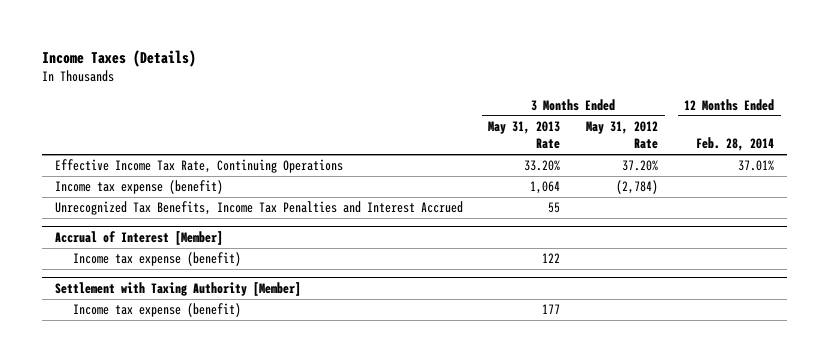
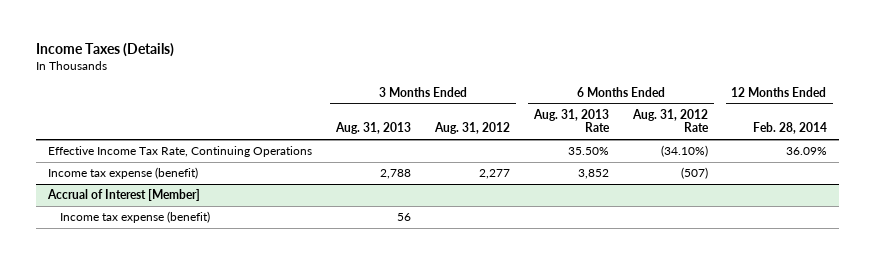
- | 3 Months Ended May 31, 2013 Rate | 3 Months Ended May 31, 2012 Rate | 12 Months Ended Feb. 28, 2014
+ | 3 Months Ended Aug. 31, 2013 | 3 Months Ended Aug. 31, 2012 | 6 Months Ended Aug. 31, 2013 Rate | 6 Months Ended Aug. 31, 2012 Rate | 12 Months Ended Feb. 28, 2014
- Effective Income Tax Rate, Continuing Operations | 33.20% | 37.20% | 37.01%
+ Effective Income Tax Rate, Continuing Operations | | | 35.50% | (34.10%) | 36.09%
- Unrecognized Tax Benefits, Income Tax Penalties and Interest Accrued | 55 | |
- Settlement with Taxing Authority [Member]
- Income tax expense (benefit) | 177 | |

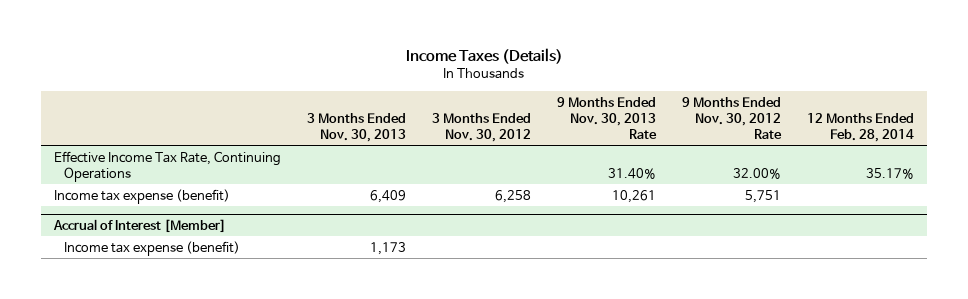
- | 3 Months Ended Aug. 31, 2013 | 3 Months Ended Aug. 31, 2012 | 6 Months Ended Aug. 31, 2013 Rate | 6 Months Ended Aug. 31, 2012 Rate | 12 Months Ended Feb. 28, 2014
+ | 3 Months Ended Nov. 30, 2013 | 3 Months Ended Nov. 30, 2012 | 9 Months Ended Nov. 30, 2013 Rate | 9 Months Ended Nov. 30, 2012 Rate | 12 Months Ended Feb. 28, 2014
- Effective Income Tax Rate, Continuing Operations | | | 35.50% | (34.10%) | 36.09%
+ Effective Income Tax Rate, Continuing Operations | | | 31.40% | 32.00% | 35.17%

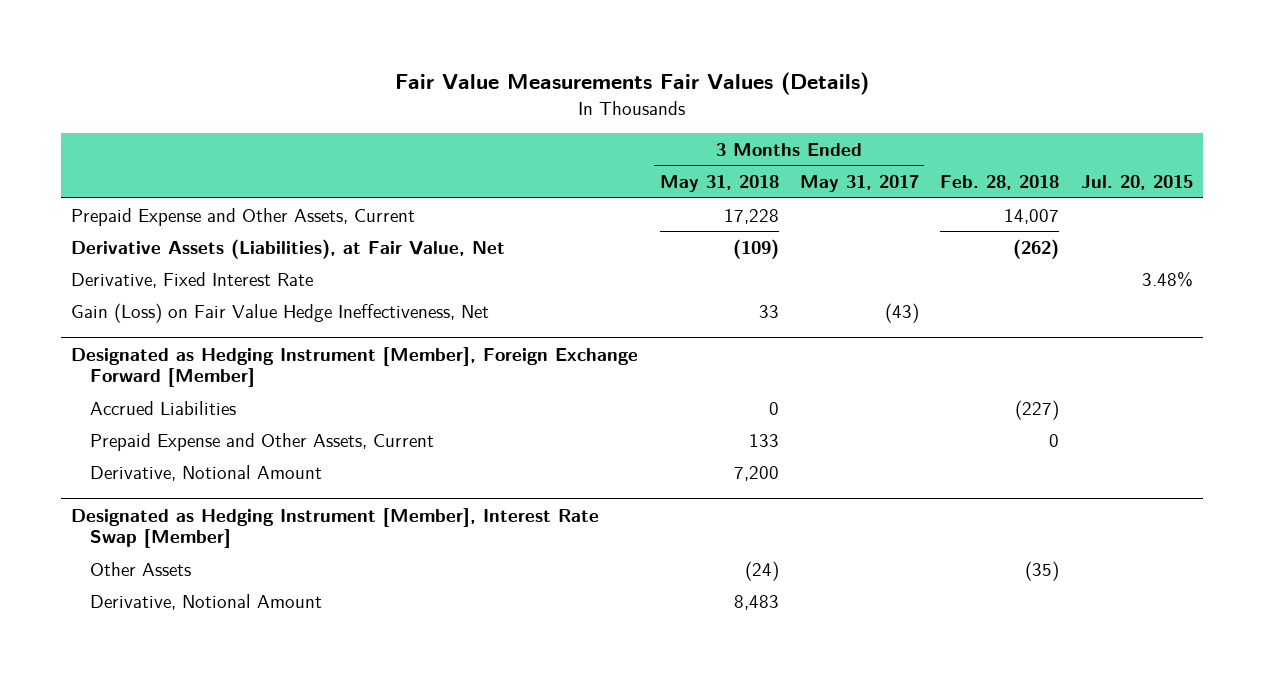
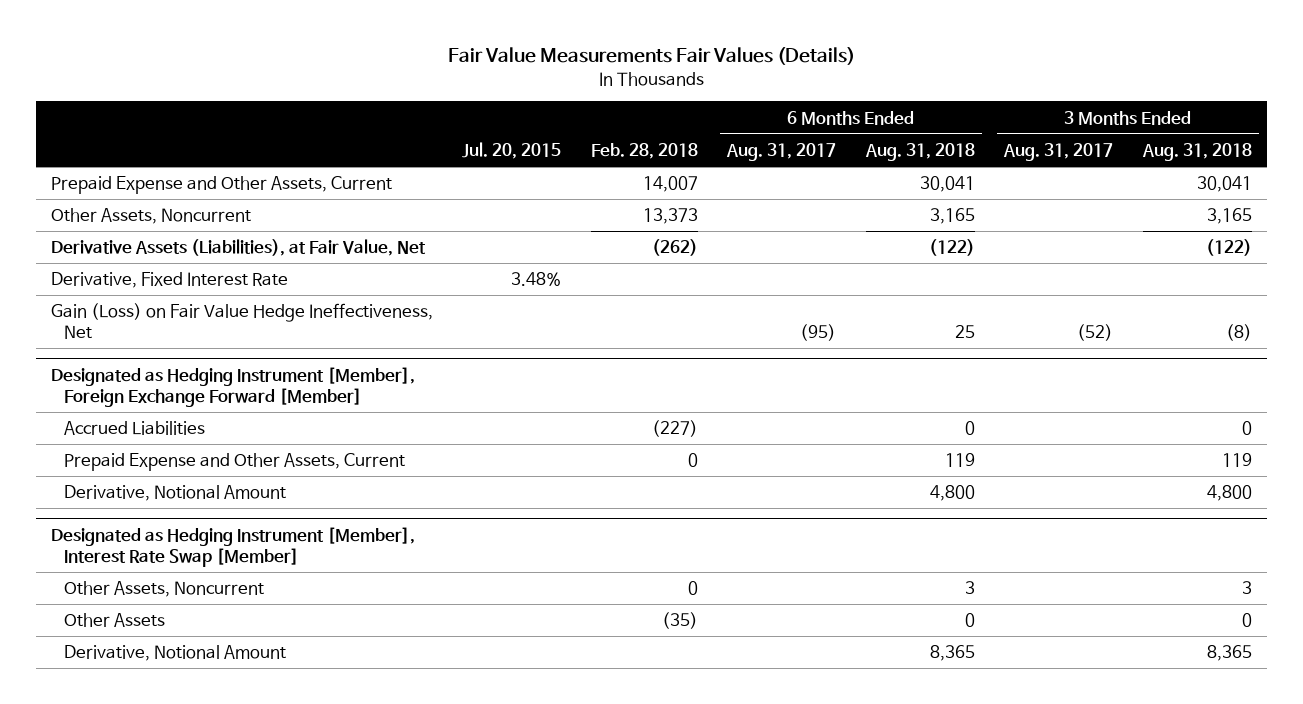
- | 3 Months Ended May 31, 2018 | 3 Months Ended May 31, 2017 | Feb. 28, 2018 | Jul. 20, 2015
+ | Jul. 20, 2015 | Feb. 28, 2018 | 6 Months Ended Aug. 31, 2017 | 6 Months Ended Aug. 31, 2018 | 3 Months Ended Aug. 31, 2017 | 3 Months Ended Aug. 31, 2018
+ Other Assets, Noncurrent | | 13,373 | | 3,165 | | 3,165
@ Designated as Hedging Instrument [Member], Interest Rate Swap [Member]
+ Other Assets, Noncurrent | | 0 | | 3 | | 3

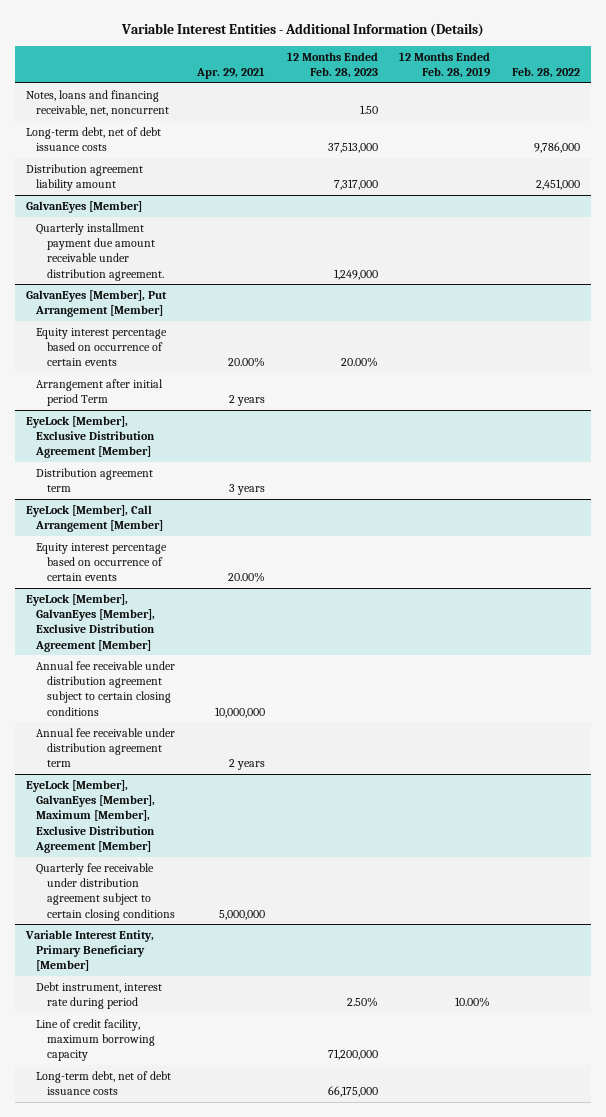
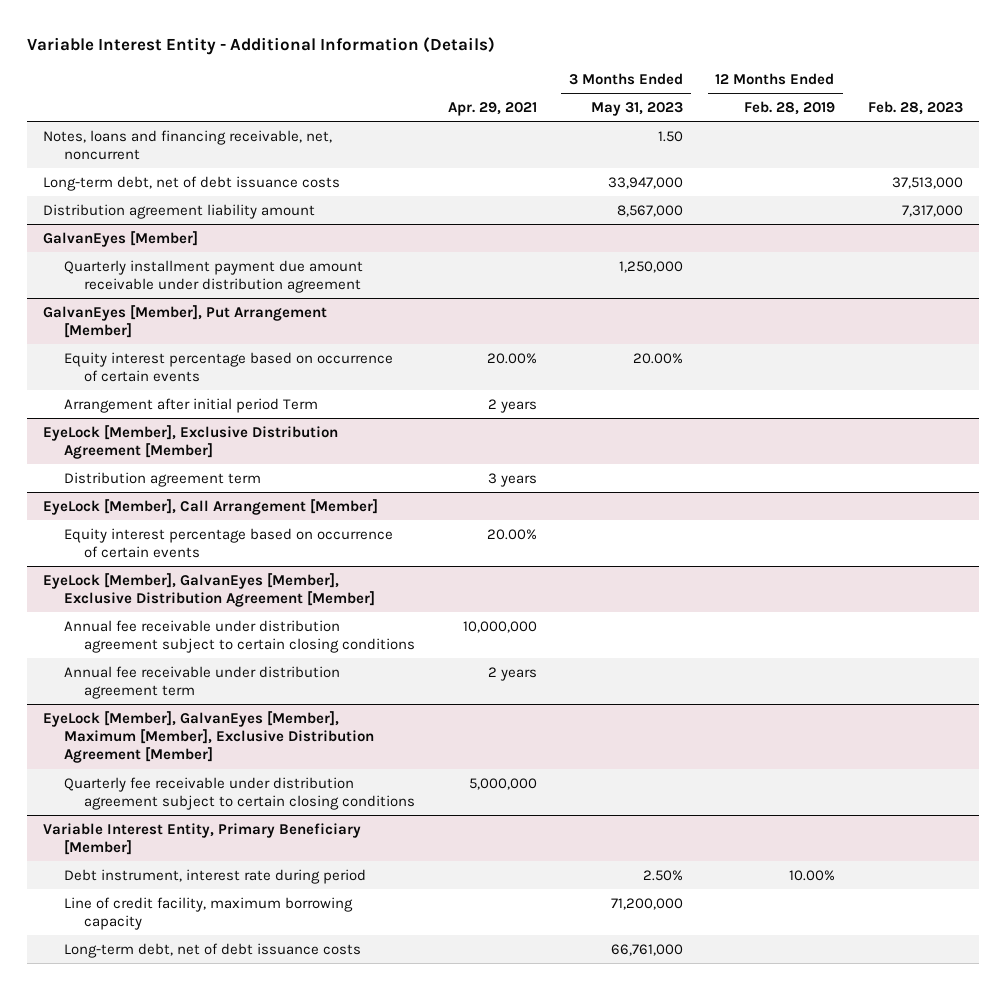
- Variable Interest Entities - Additional Information (Details)
+ Variable Interest Entity - Additional Information (Details)
- | Apr. 29, 2021 | 12 Months Ended Feb. 28, 2023 | 12 Months Ended Feb. 28, 2019 | Feb. 28, 2022
+ | Apr. 29, 2021 | 3 Months Ended May 31, 2023 | 12 Months Ended Feb. 28, 2019 | Feb. 28, 2023
@ GalvanEyes [Member]
- Quarterly installment payment due amount receivable under distribution agreement. | | 1,249,000 | |
+ Quarterly installment payment due amount receivable under distribution agreement | | 1,250,000 | |

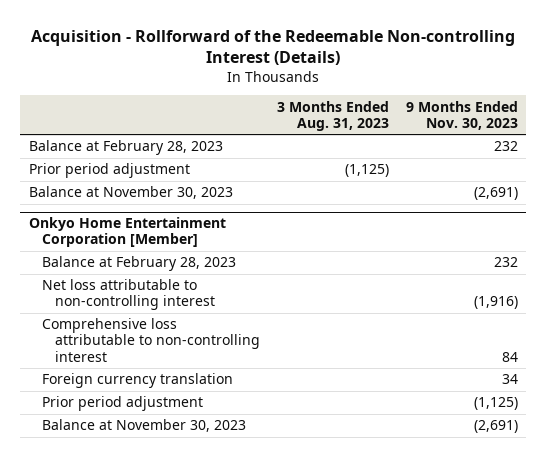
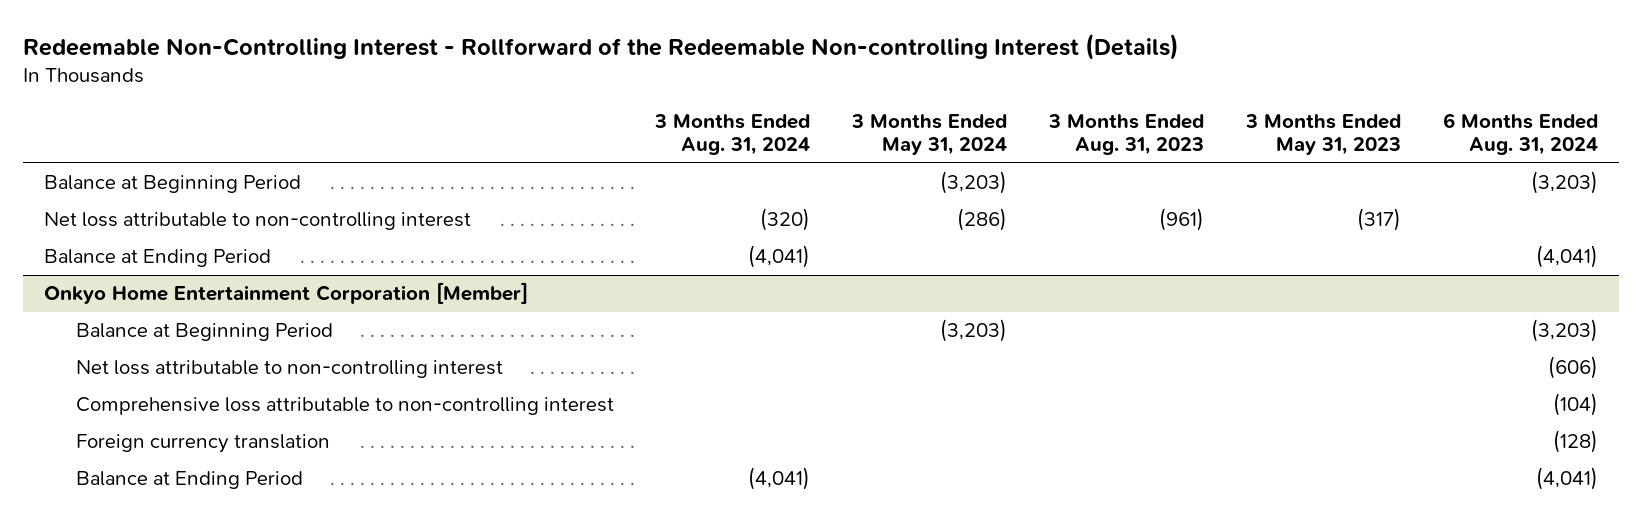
- Acquisition - Rollforward of the Redeemable Non-controlling Interest (Details)
+ Redeemable Non-Controlling Interest - Rollforward of the Redeemable Non-controlling Interest (Details)
- | 3 Months Ended Aug. 31, 2023 | 9 Months Ended Nov. 30, 2023
+ | 3 Months Ended Aug. 31, 2024 | 3 Months Ended May 31, 2024 | 3 Months Ended Aug. 31, 2023 | 3 Months Ended May 31, 2023 | 6 Months Ended Aug. 31, 2024
- Balance at February 28, 2023 | | 232
- Prior period adjustment | (1,125) |
- Balance at November 30, 2023 | | (2,691)
+ Balance at Beginning Period | | (3,203) | | | (3,203)
+ Net loss attributable to non-controlling interest | (320) | (286) | (961) | (317) |
+ Balance at Ending Period | (4,041) | | | | (4,041)
@ Onkyo Home Entertainment Corporation [Member]
- Balance at February 28, 2023 | | 232
+ Balance at Beginning Period | | (3,203) | | | (3,203)
- Prior period adjustment | | (1,125)
- Balance at November 30, 2023 | | (2,691)
+ Balance at Ending Period | (4,041) | | | | (4,041)

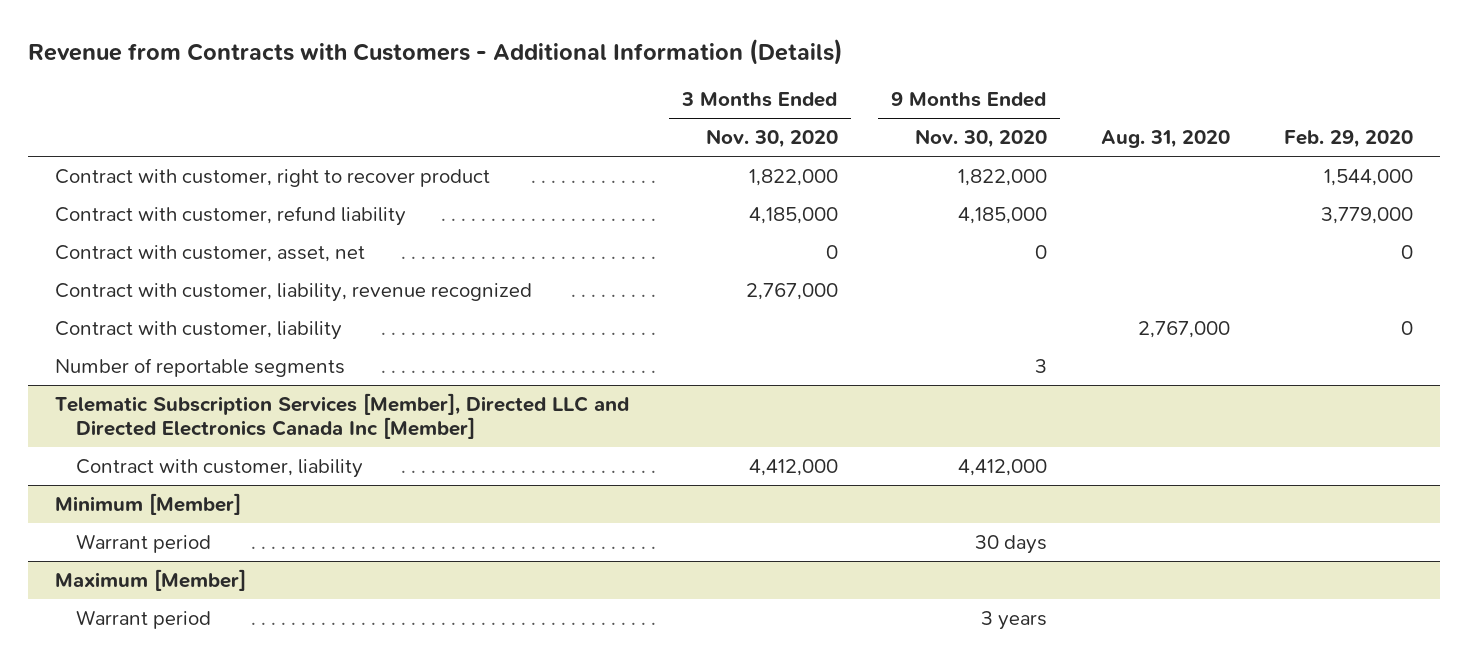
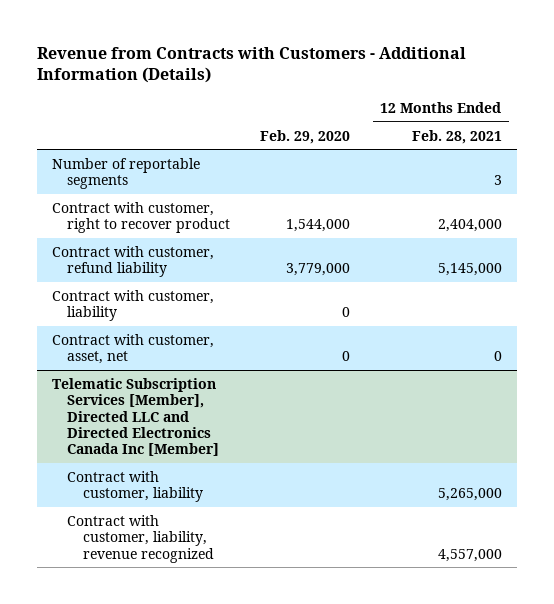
- | 3 Months Ended Nov. 30, 2020 | 9 Months Ended Nov. 30, 2020 | Aug. 31, 2020 | Feb. 29, 2020
+ | Feb. 29, 2020 | 12 Months Ended Feb. 28, 2021
moved up: Number of reportable segments | | 3
- Contract with customer, liability, revenue recognized | 2,767,000 | | |
moved down: Contract with customer, asset, net | 0 | 0
- Minimum [Member]
- Warrant period | | 30 days | |
- Maximum [Member]
- Warrant period | | 3 years | |
@ Telematic Subscription Services [Member], Directed LLC and Directed Electronics Canada Inc [Member]
+ Contract with customer, liability, revenue recognized | | 4,557,000

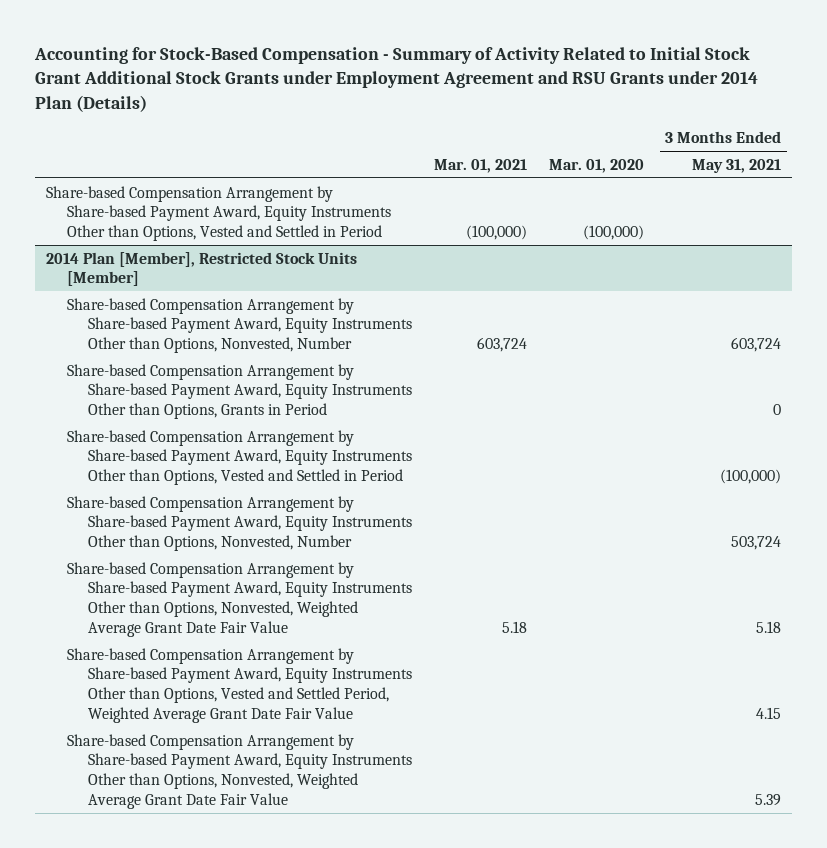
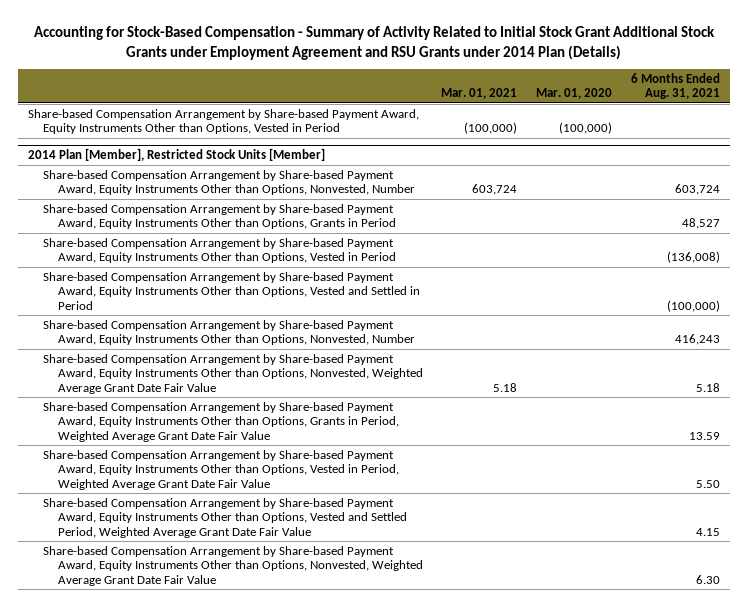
- | Mar. 01, 2021 | Mar. 01, 2020 | 3 Months Ended May 31, 2021
+ | Mar. 01, 2021 | Mar. 01, 2020 | 6 Months Ended Aug. 31, 2021
- Share-based Compensation Arrangement by Share-based Payment Award, Equity Instruments Other than Options, Vested and Settled in Period | (100,000) | (100,000) |
+ Share-based Compensation Arrangement by Share-based Payment Award, Equity Instruments Other than Options, Vested in Period | (100,000) | (100,000) |
@ 2014 Plan [Member], Restricted Stock Units [Member]
+ Share-based Compensation Arrangement by Share-based Payment Award, Equity Instruments Other than Options, Vested in Period | | | (136,008)
+ Share-based Compensation Arrangement by Share-based Payment Award, Equity Instruments Other than Options, Grants in Period, Weighted Average Grant Date Fair Value | | | 13.59
+ Share-based Compensation Arrangement by Share-based Payment Award, Equity Instruments Other than Options, Vested in Period, Weighted Average Grant Date Fair Value | | | 5.50

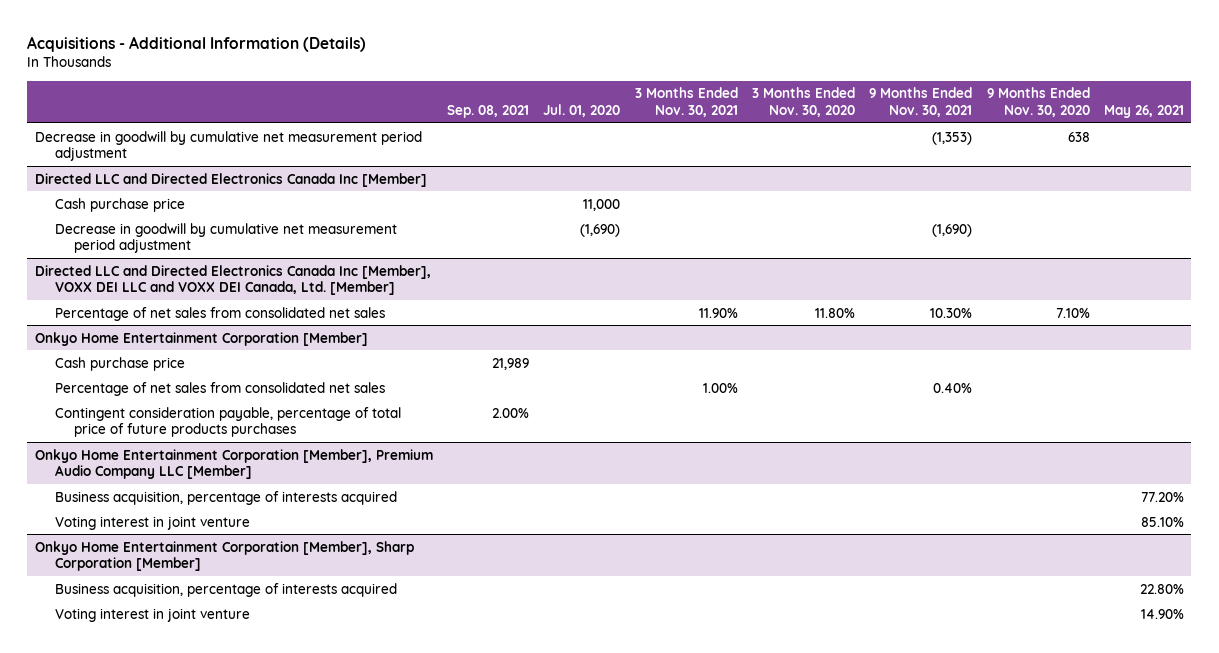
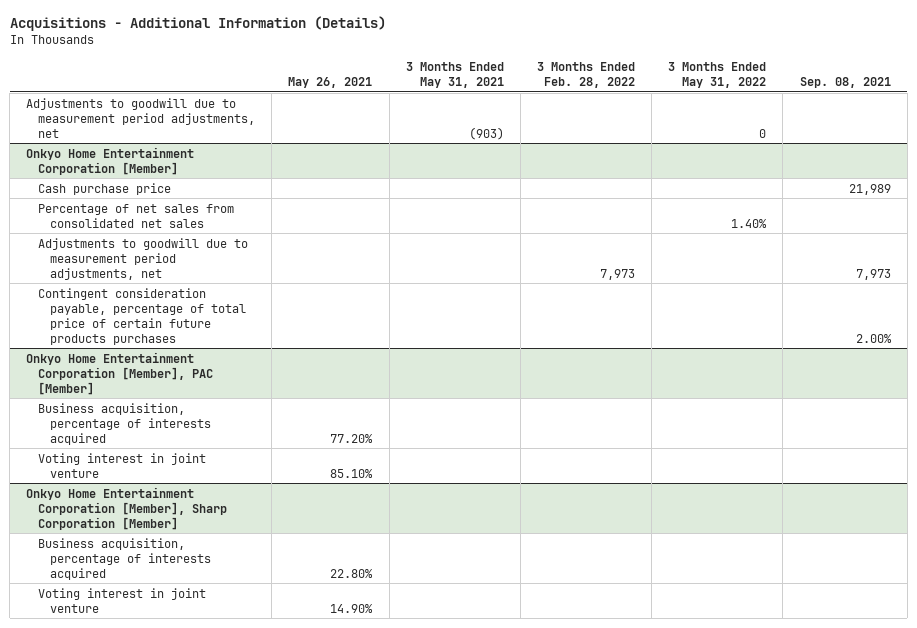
- | Sep. 08, 2021 | Jul. 01, 2020 | 3 Months Ended Nov. 30, 2021 | 3 Months Ended Nov. 30, 2020 | 9 Months Ended Nov. 30, 2021 | 9 Months Ended Nov. 30, 2020 | May 26, 2021
+ | May 26, 2021 | 3 Months Ended May 31, 2021 | 3 Months Ended Feb. 28, 2022 | 3 Months Ended May 31, 2022 | Sep. 08, 2021
- Decrease in goodwill by cumulative net measurement period adjustment | | | | | (1,353) | 638 |
- Directed LLC and Directed Electronics Canada Inc [Member]
- Cash purchase price | | 11,000 | | | | |
- Decrease in goodwill by cumulative net measurement period adjustment | | (1,690) | | | (1,690) | |
- Directed LLC and Directed Electronics Canada Inc [Member], VOXX DEI LLC and VOXX DEI Canada, Ltd. [Member]
- Percentage of net sales from consolidated net sales | | | 11.90% | 11.80% | 10.30% | 7.10% |
+ Adjustments to goodwill due to measurement period adjustments, net | | (903) | | 0 |
@ Onkyo Home Entertainment Corporation [Member]
- Contingent consideration payable, percentage of total price of future products purchases | 2.00% | | | | | |
- Onkyo Home Entertainment Corporation [Member], Premium Audio Company LLC [Member]
@ Onkyo Home Entertainment Corporation [Member]
+ Adjustments to goodwill due to measurement period adjustments, net | | | 7,973 | | 7,973
+ Contingent consideration payable, percentage of total price of certain future products purchases | | | | | 2.00%
+ Onkyo Home Entertainment Corporation [Member], PAC [Member]

